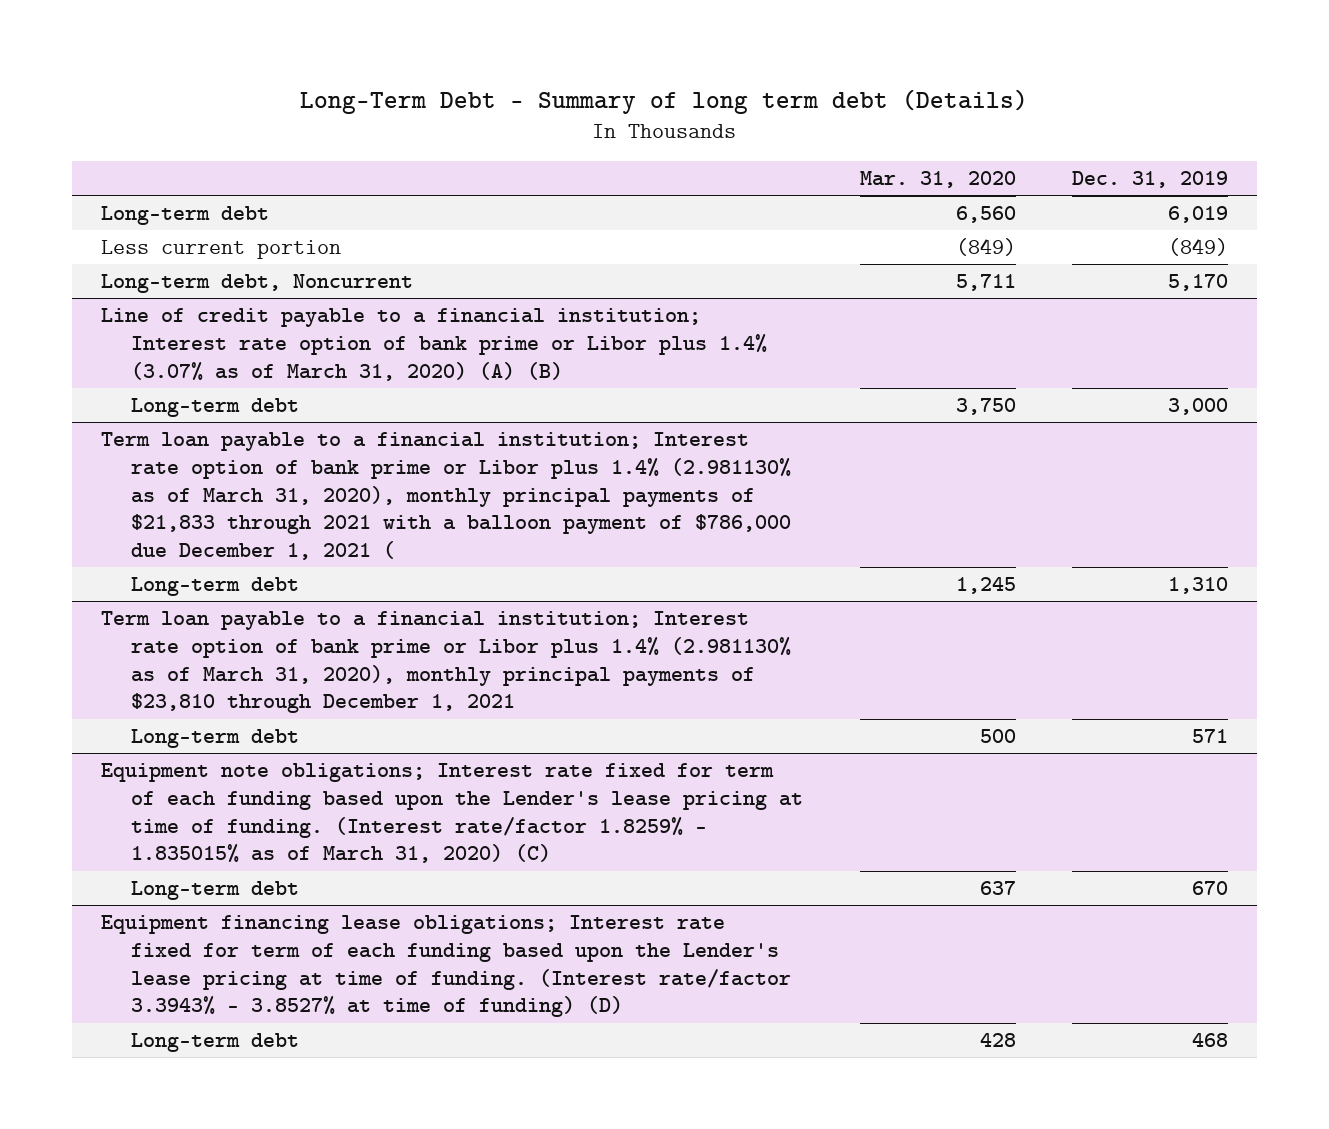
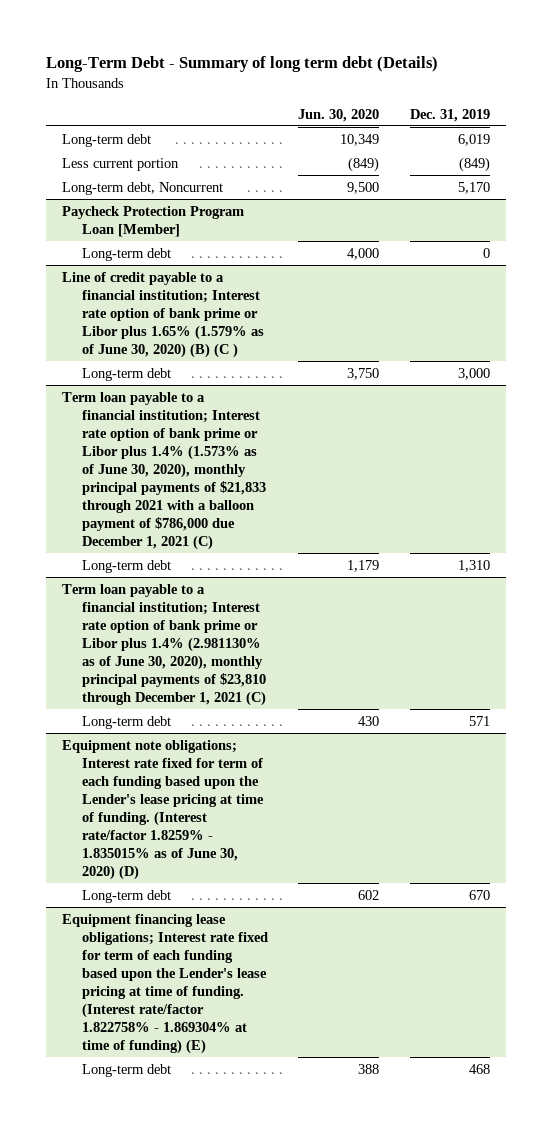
- | Mar. 31, 2020 | Dec. 31, 2019
+ | Jun. 30, 2020 | Dec. 31, 2019
- Line of credit payable to a financial institution; Interest rate option of bank prime or Libor plus 1.4% (3.07% as of March 31, 2020) (A) (B)
+ Paycheck Protection Program Loan [Member]
+ Long-term debt | 4,000 | 0
+ Line of credit payable to a financial institution; Interest rate option of bank prime or Libor plus 1.65% (1.579% as of June 30, 2020) (B) (C )
- Term loan payable to a financial institution; Interest rate option of bank prime or Libor plus 1.4% (2.981130% as of March 31, 2020), monthly principal payments of $21,833 through 2021 with a balloon payment of $786,000 due December 1, 2021 (
+ Term loan payable to a financial institution; Interest rate option of bank prime or Libor plus 1.4% (1.573% as of June 30, 2020), monthly principal payments of $21,833 through 2021 with a balloon payment of $786,000 due December 1, 2021 (C)
- Term loan payable to a financial institution; Interest rate option of bank prime or Libor plus 1.4% (2.981130% as of March 31, 2020), monthly principal payments of $23,810 through December 1, 2021
+ Term loan payable to a financial institution; Interest rate option of bank prime or Libor plus 1.4% (2.981130% as of June 30, 2020), monthly principal payments of $23,810 through December 1, 2021 (C)
- Equipment note obligations; Interest rate fixed for term of each funding based upon the Lender's lease pricing at time of funding. (Interest rate/factor 1.8259% - 1.835015% as of March 31, 2020) (C)
+ Equipment note obligations; Interest rate fixed for term of each funding based upon the Lender's lease pricing at time of funding. (Interest rate/factor 1.8259% - 1.835015% as of June 30, 2020) (D)
- Equipment financing lease obligations; Interest rate fixed for term of each funding based upon the Lender's lease pricing at time of funding. (Interest rate/factor 3.3943% - 3.8527% at time of funding) (D)
+ Equipment financing lease obligations; Interest rate fixed for term of each funding based upon the Lender's lease pricing at time of funding. (Interest rate/factor 1.822758% - 1.869304% at time of funding) (E)

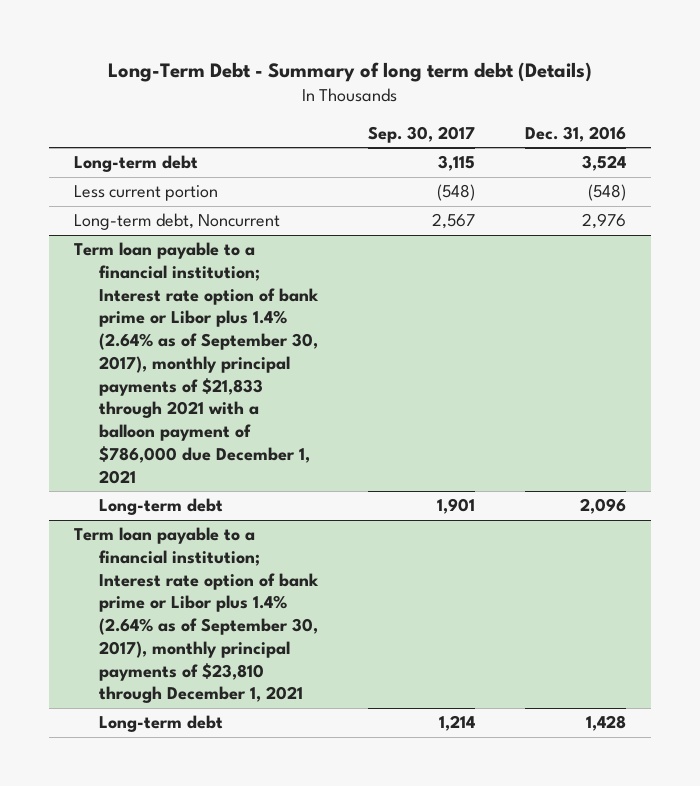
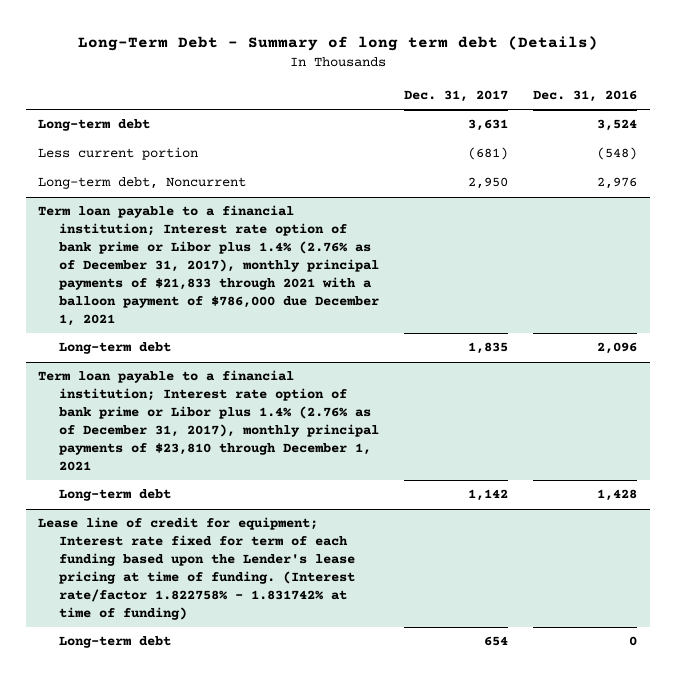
- | Sep. 30, 2017 | Dec. 31, 2016
+ | Dec. 31, 2017 | Dec. 31, 2016
- Term loan payable to a financial institution; Interest rate option of bank prime or Libor plus 1.4% (2.64% as of September 30, 2017), monthly principal payments of $21,833 through 2021 with a balloon payment of $786,000 due December 1, 2021
+ Term loan payable to a financial institution; Interest rate option of bank prime or Libor plus 1.4% (2.76% as of December 31, 2017), monthly principal payments of $21,833 through 2021 with a balloon payment of $786,000 due December 1, 2021
- Term loan payable to a financial institution; Interest rate option of bank prime or Libor plus 1.4% (2.64% as of September 30, 2017), monthly principal payments of $23,810 through December 1, 2021
+ Term loan payable to a financial institution; Interest rate option of bank prime or Libor plus 1.4% (2.76% as of December 31, 2017), monthly principal payments of $23,810 through December 1, 2021
+ Lease line of credit for equipment; Interest rate fixed for term of each funding based upon the Lender's lease pricing at time of funding. (Interest rate/factor 1.822758% - 1.831742% at time of funding)
+ Long-term debt | 654 | 0

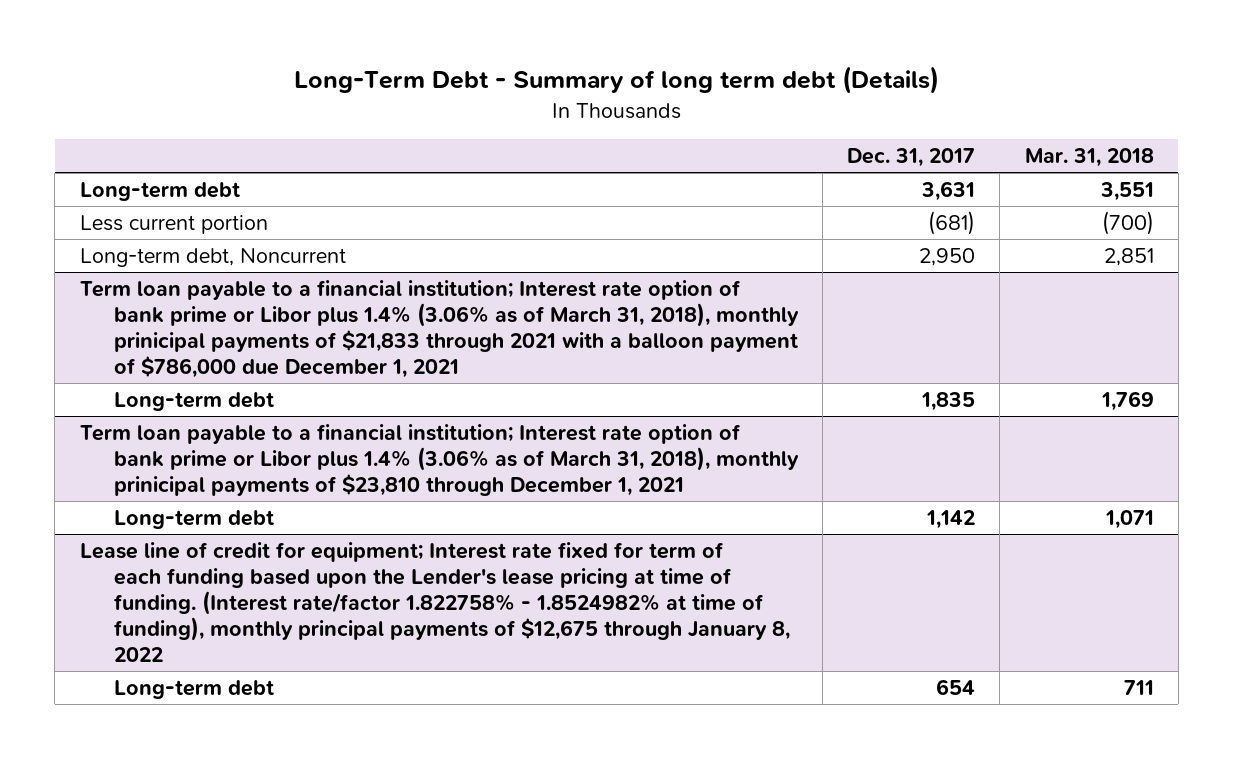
- | Dec. 31, 2017 | Dec. 31, 2016
+ | Dec. 31, 2017 | Mar. 31, 2018
- Term loan payable to a financial institution; Interest rate option of bank prime or Libor plus 1.4% (2.76% as of December 31, 2017), monthly principal payments of $21,833 through 2021 with a balloon payment of $786,000 due December 1, 2021
+ Term loan payable to a financial institution; Interest rate option of bank prime or Libor plus 1.4% (3.06% as of March 31, 2018), monthly prinicipal payments of $21,833 through 2021 with a balloon payment of $786,000 due December 1, 2021
- Term loan payable to a financial institution; Interest rate option of bank prime or Libor plus 1.4% (2.76% as of December 31, 2017), monthly principal payments of $23,810 through December 1, 2021
+ Term loan payable to a financial institution; Interest rate option of bank prime or Libor plus 1.4% (3.06% as of March 31, 2018), monthly prinicipal payments of $23,810 through December 1, 2021
- Lease line of credit for equipment; Interest rate fixed for term of each funding based upon the Lender's lease pricing at time of funding. (Interest rate/factor 1.822758% - 1.831742% at time of funding)
+ Lease line of credit for equipment; Interest rate fixed for term of each funding based upon the Lender's lease pricing at time of funding. (Interest rate/factor 1.822758% - 1.8524982% at time of funding), monthly principal payments of $12,675 through January 8, 2022

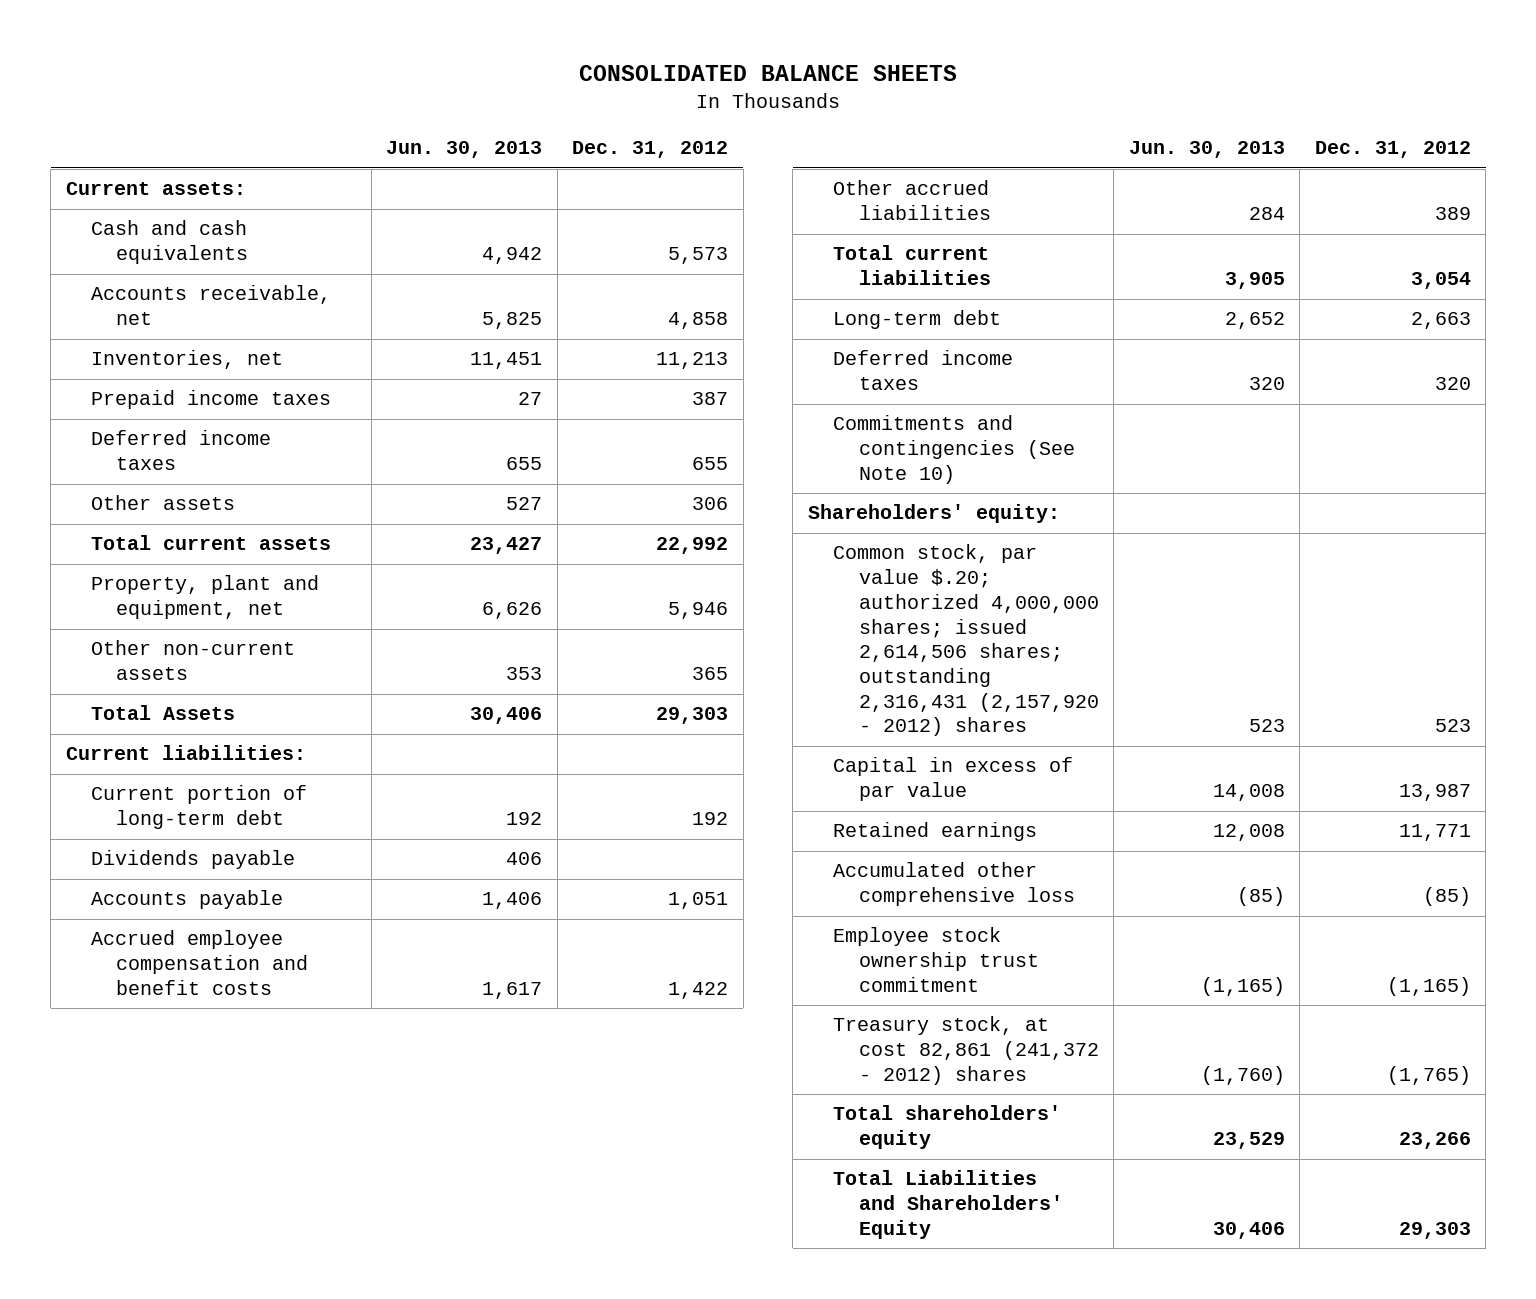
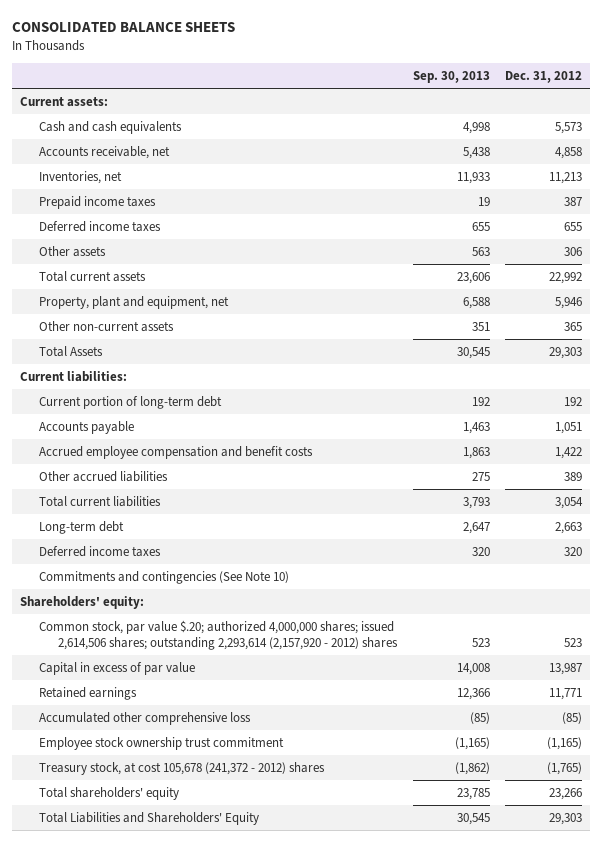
- | Jun. 30, 2013 | Dec. 31, 2012
+ | Sep. 30, 2013 | Dec. 31, 2012
- Dividends payable | 406 |
- Common stock, par value $.20; authorized 4,000,000 shares; issued 2,614,506 shares; outstanding 2,316,431 (2,157,920 - 2012) shares | 523 | 523
+ Common stock, par value $.20; authorized 4,000,000 shares; issued 2,614,506 shares; outstanding 2,293,614 (2,157,920 - 2012) shares | 523 | 523
- Treasury stock, at cost 82,861 (241,372 - 2012) shares | (1,760) | (1,765)
+ Treasury stock, at cost 105,678 (241,372 - 2012) shares | (1,862) | (1,765)

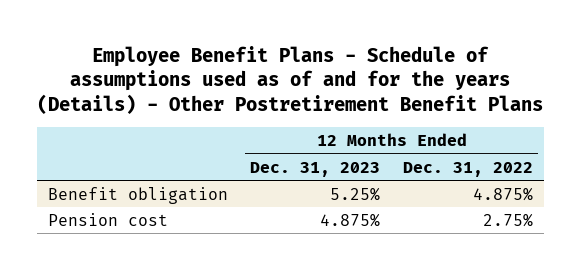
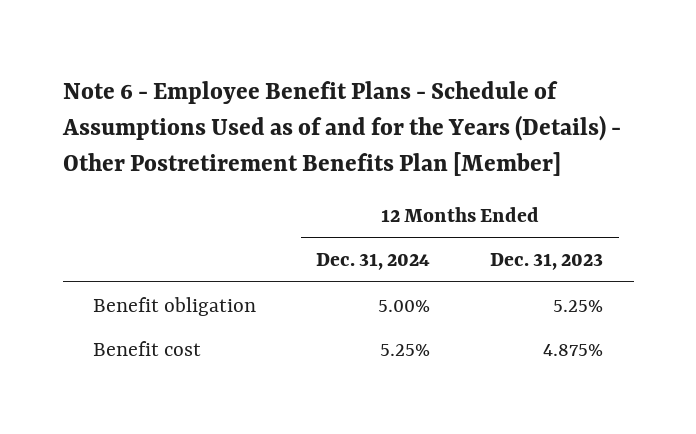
- Employee Benefit Plans - Schedule of assumptions used as of and for the years (Details) - Other Postretirement Benefit Plans
+ Note 6 - Employee Benefit Plans - Schedule of Assumptions Used as of and for the Years (Details) - Other Postretirement Benefits Plan [Member]
- | 12 Months Ended Dec. 31, 2023 | 12 Months Ended Dec. 31, 2022
+ | 12 Months Ended Dec. 31, 2024 | 12 Months Ended Dec. 31, 2023
- Pension cost | 4.875% | 2.75%
+ Benefit cost | 5.25% | 4.875%

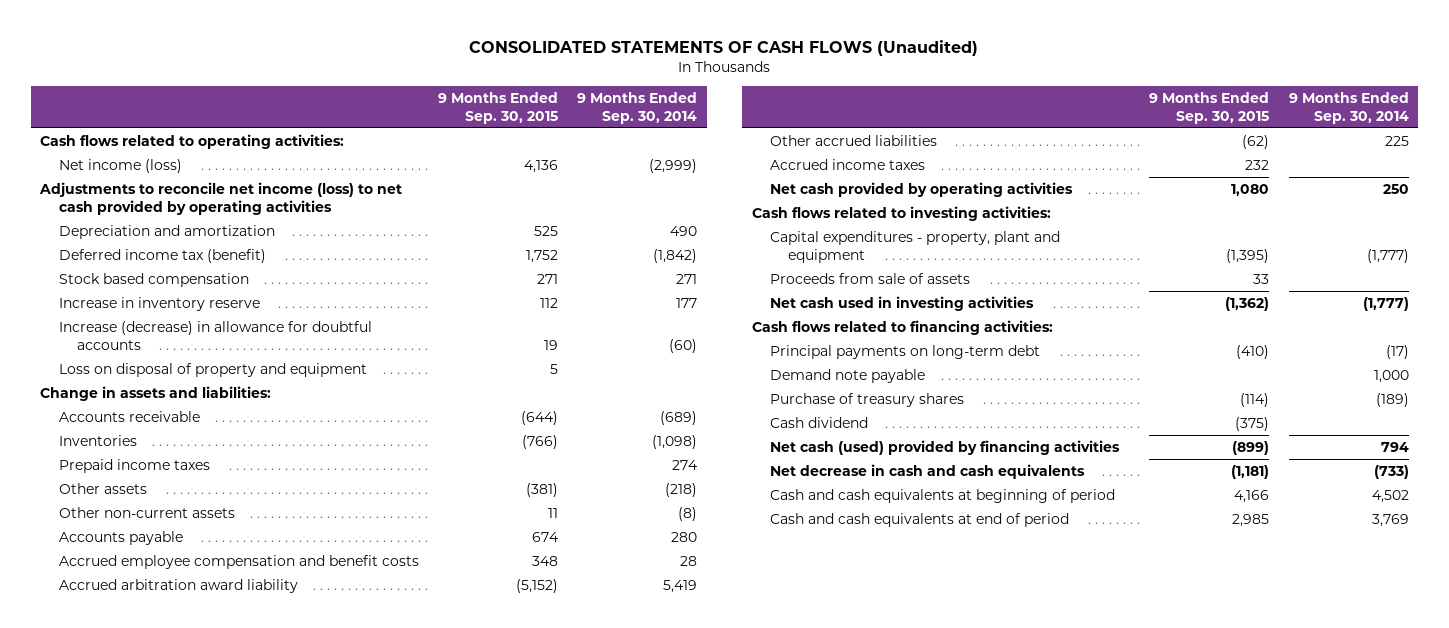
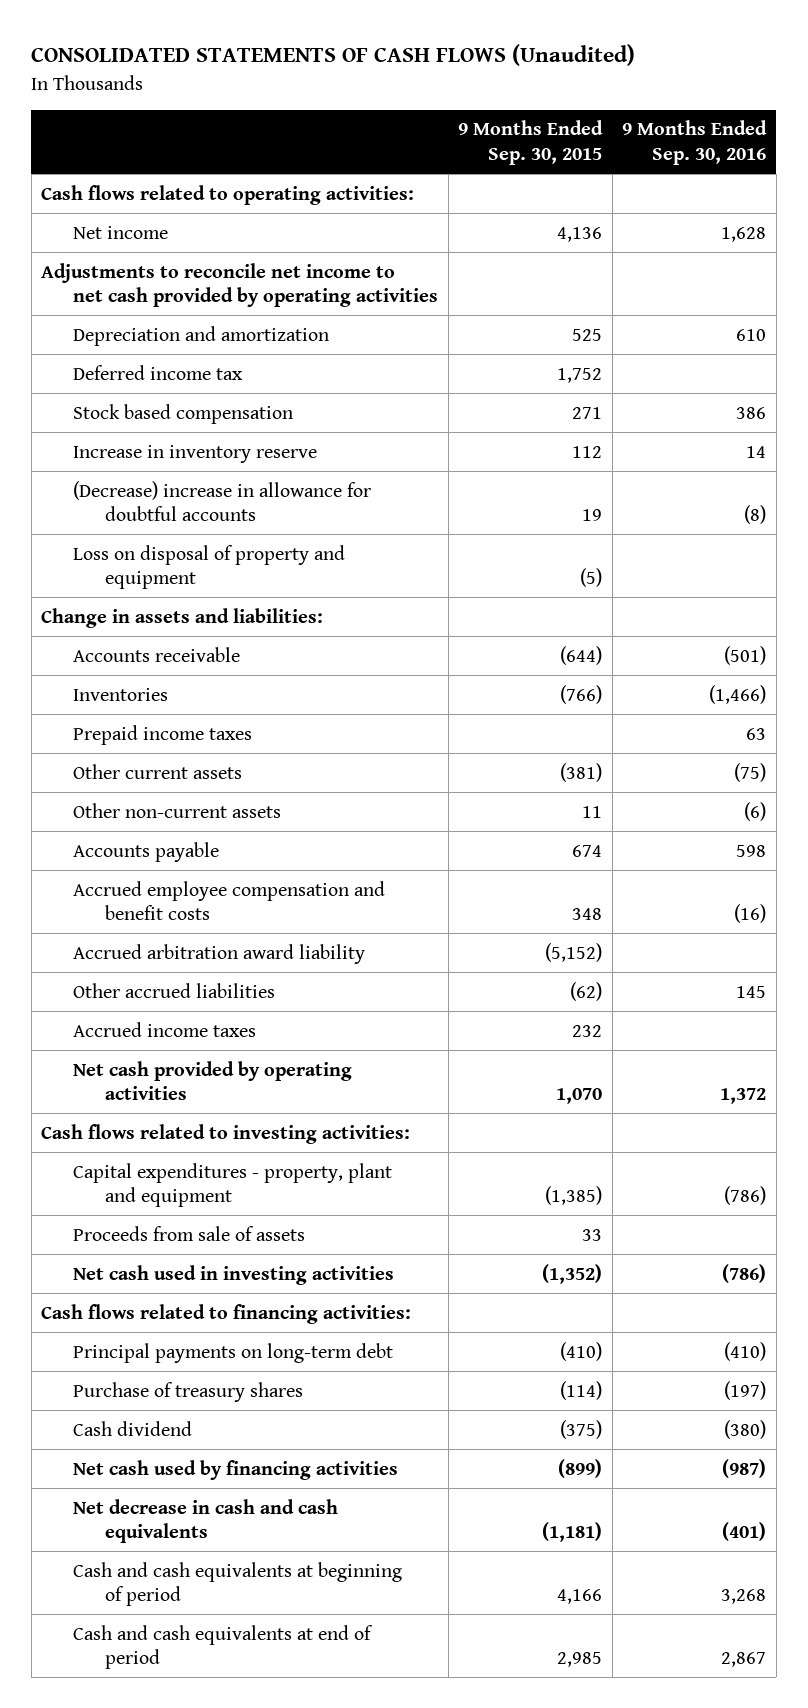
- | 9 Months Ended Sep. 30, 2015 | 9 Months Ended Sep. 30, 2014
+ | 9 Months Ended Sep. 30, 2015 | 9 Months Ended Sep. 30, 2016
- Net income (loss) | 4,136 | (2,999)
- Adjustments to reconcile net income (loss) to net cash provided by operating activities
+ Net income | 4,136 | 1,628
+ Adjustments to reconcile net income to net cash provided by operating activities
- Deferred income tax (benefit) | 1,752 | (1,842)
+ Deferred income tax | 1,752 |
- Increase (decrease) in allowance for doubtful accounts | 19 | (60)
- Loss on disposal of property and equipment | 5 |
+ (Decrease) increase in allowance for doubtful accounts | 19 | (8)
+ Loss on disposal of property and equipment | (5) |
- Other assets | (381) | (218)
+ Other current assets | (381) | (75)
- Net cash provided by operating activities | 1,080 | 250
+ Net cash provided by operating activities | 1,070 | 1,372
- Capital expenditures - property, plant and equipment | (1,395) | (1,777)
+ Capital expenditures - property, plant and equipment | (1,385) | (786)
- Net cash used in investing activities | (1,362) | (1,777)
+ Net cash used in investing activities | (1,352) | (786)
- Demand note payable | | 1,000
- Net cash (used) provided by financing activities | (899) | 794
+ Net cash used by financing activities | (899) | (987)

